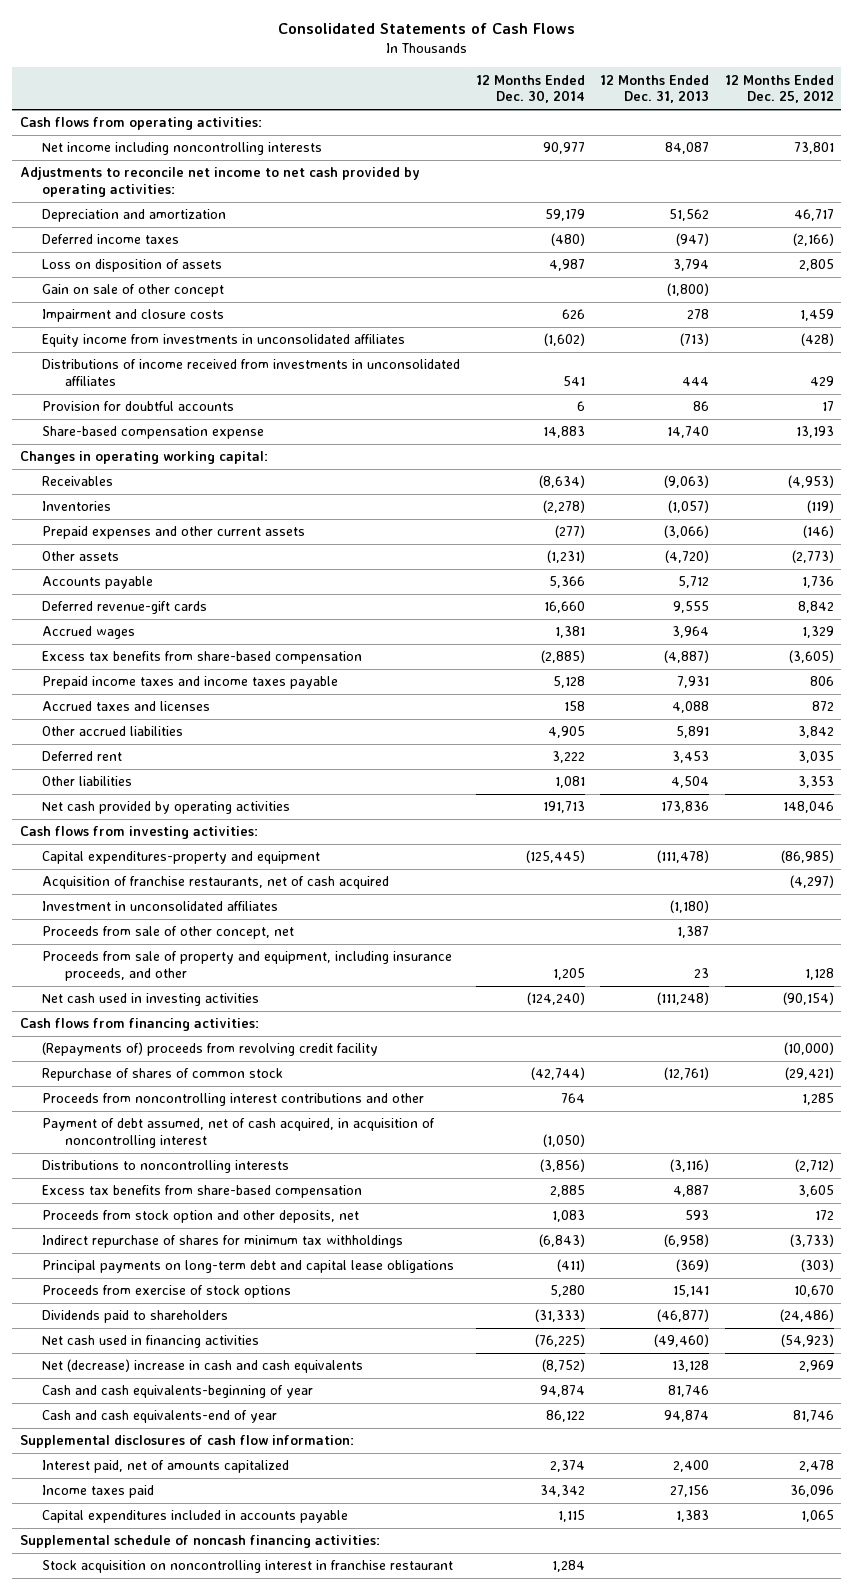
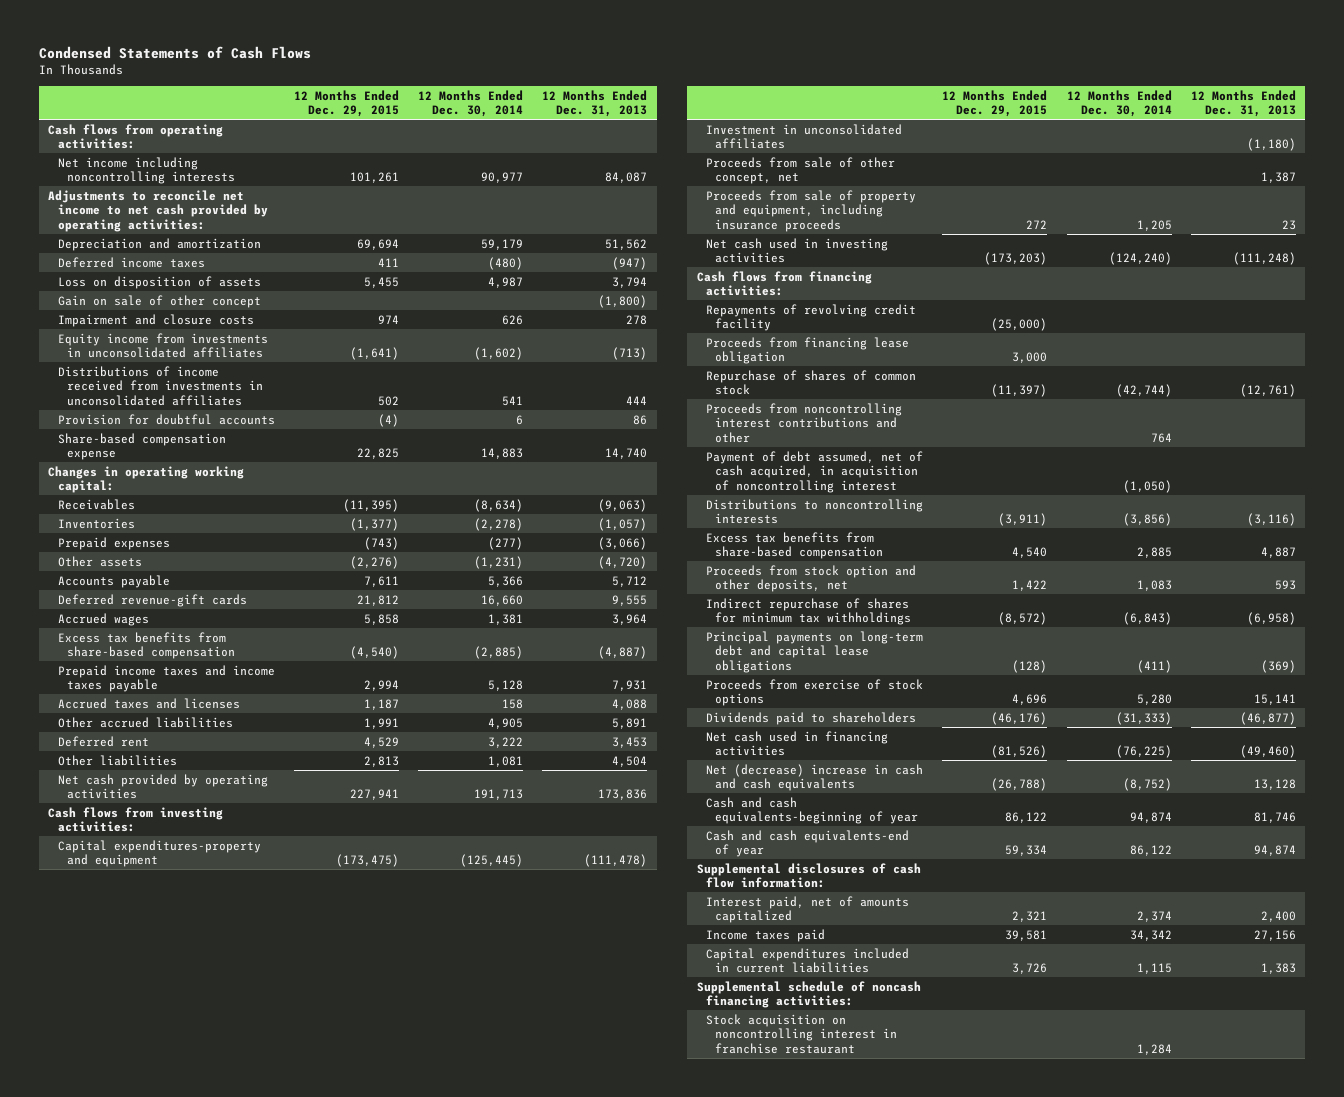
- Consolidated Statements of Cash Flows
+ Condensed Statements of Cash Flows
- | 12 Months Ended Dec. 30, 2014 | 12 Months Ended Dec. 31, 2013 | 12 Months Ended Dec. 25, 2012
+ | 12 Months Ended Dec. 29, 2015 | 12 Months Ended Dec. 30, 2014 | 12 Months Ended Dec. 31, 2013
- Prepaid expenses and other current assets | (277) | (3,066) | (146)
+ Prepaid expenses | (743) | (277) | (3,066)
- Acquisition of franchise restaurants, net of cash acquired | | | (4,297)
- Proceeds from sale of property and equipment, including insurance proceeds, and other | 1,205 | 23 | 1,128
+ Proceeds from sale of property and equipment, including insurance proceeds | 272 | 1,205 | 23
- (Repayments of) proceeds from revolving credit facility | | | (10,000)
+ Repayments of revolving credit facility | (25,000) | |
+ Proceeds from financing lease obligation | 3,000 | |
- Capital expenditures included in accounts payable | 1,115 | 1,383 | 1,065
+ Capital expenditures included in current liabilities | 3,726 | 1,115 | 1,383

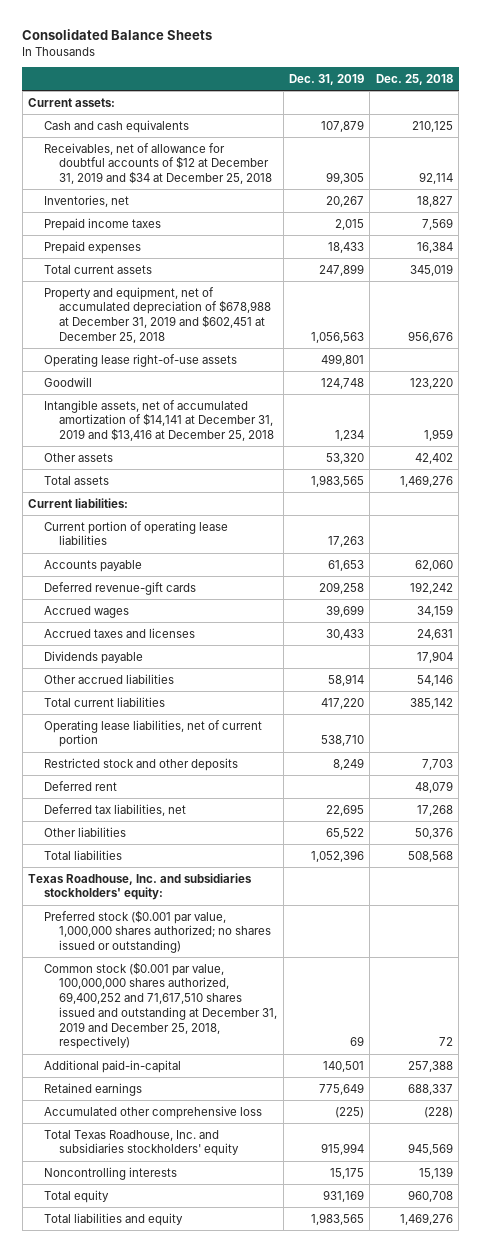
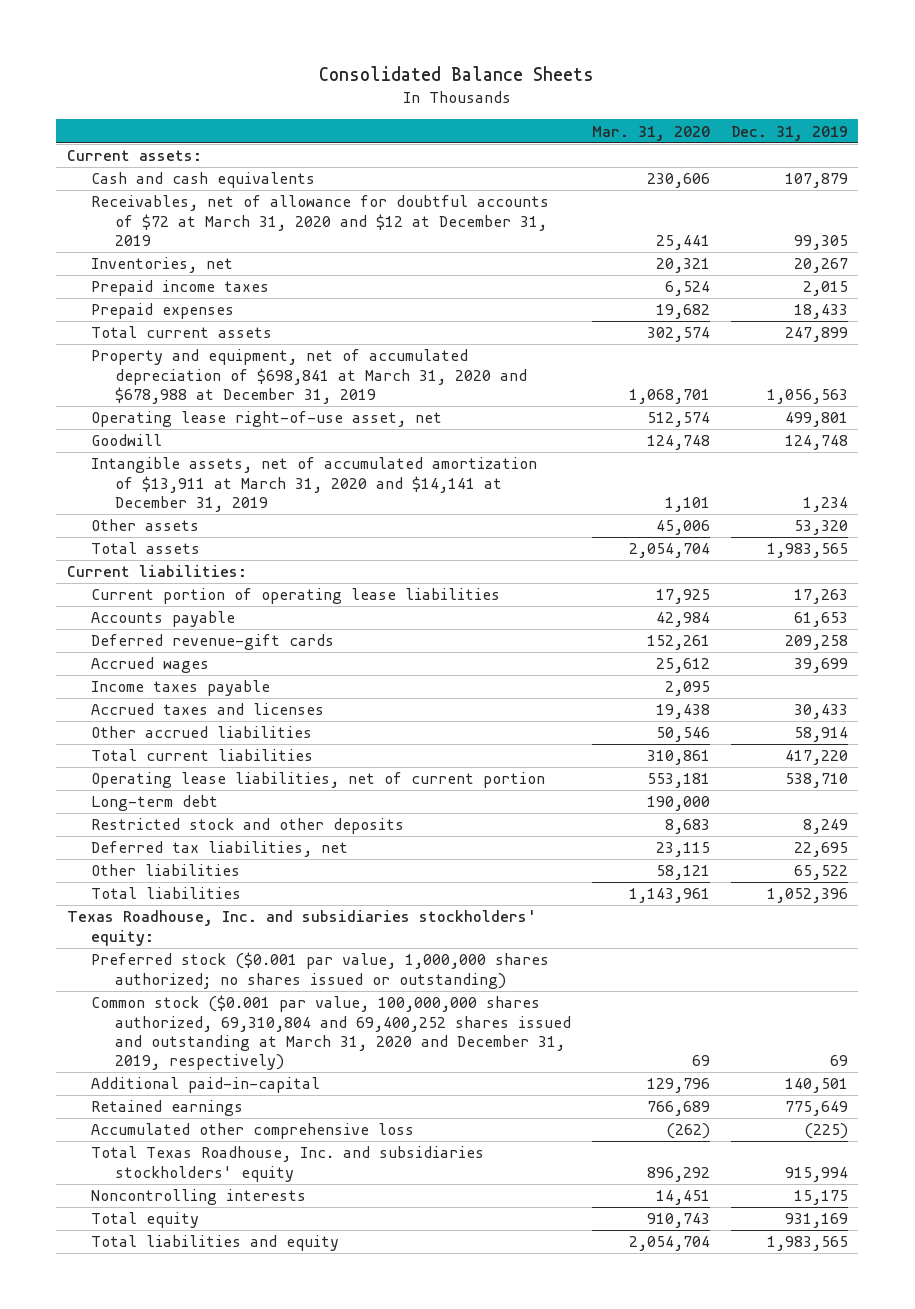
- | Dec. 31, 2019 | Dec. 25, 2018
+ | Mar. 31, 2020 | Dec. 31, 2019
- Receivables, net of allowance for doubtful accounts of $12 at December 31, 2019 and $34 at December 25, 2018 | 99,305 | 92,114
+ Receivables, net of allowance for doubtful accounts of $72 at March 31, 2020 and $12 at December 31, 2019 | 25,441 | 99,305
- Property and equipment, net of accumulated depreciation of $678,988 at December 31, 2019 and $602,451 at December 25, 2018 | 1,056,563 | 956,676
- Operating lease right-of-use assets | 499,801 |
+ Property and equipment, net of accumulated depreciation of $698,841 at March 31, 2020 and $678,988 at December 31, 2019 | 1,068,701 | 1,056,563
+ Operating lease right-of-use asset, net | 512,574 | 499,801
- Intangible assets, net of accumulated amortization of $14,141 at December 31, 2019 and $13,416 at December 25, 2018 | 1,234 | 1,959
+ Intangible assets, net of accumulated amortization of $13,911 at March 31, 2020 and $14,141 at December 31, 2019 | 1,101 | 1,234
+ Income taxes payable | 2,095 |
- Dividends payable | | 17,904
+ Long-term debt | 190,000 |
- Deferred rent | | 48,079
- Common stock ($0.001 par value, 100,000,000 shares authorized, 69,400,252 and 71,617,510 shares issued and outstanding at December 31, 2019 and December 25, 2018, respectively) | 69 | 72
+ Common stock ($0.001 par value, 100,000,000 shares authorized, 69,310,804 and 69,400,252 shares issued and outstanding at March 31, 2020 and December 31, 2019, respectively) | 69 | 69

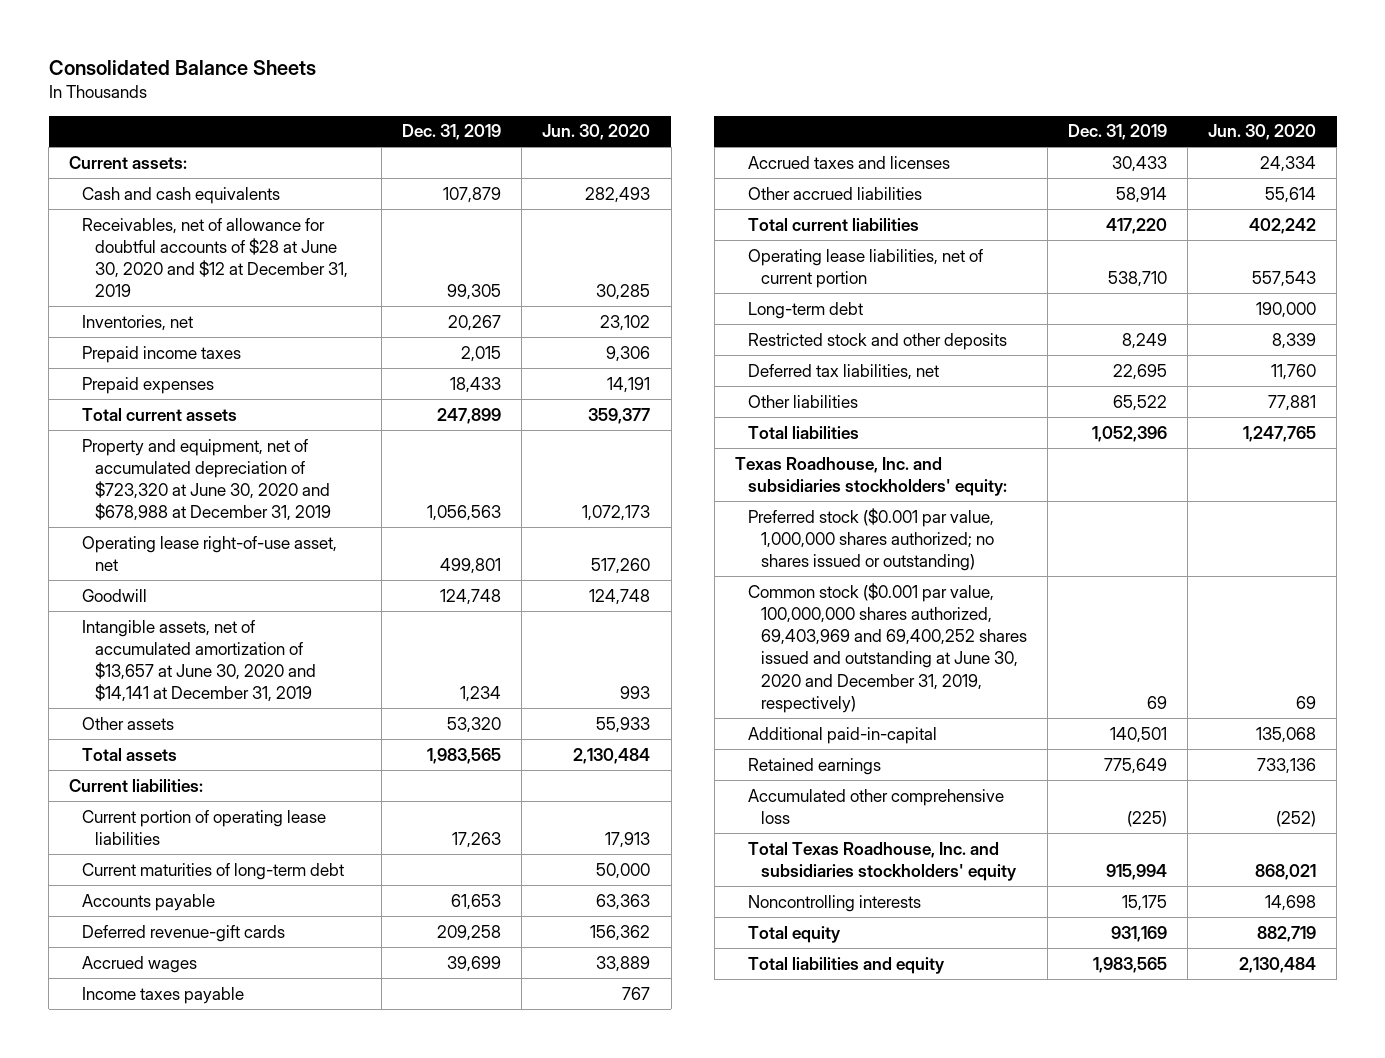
- | Mar. 31, 2020 | Dec. 31, 2019
+ | Dec. 31, 2019 | Jun. 30, 2020
- Receivables, net of allowance for doubtful accounts of $72 at March 31, 2020 and $12 at December 31, 2019 | 25,441 | 99,305
+ Receivables, net of allowance for doubtful accounts of $28 at June 30, 2020 and $12 at December 31, 2019 | 99,305 | 30,285
- Property and equipment, net of accumulated depreciation of $698,841 at March 31, 2020 and $678,988 at December 31, 2019 | 1,068,701 | 1,056,563
+ Property and equipment, net of accumulated depreciation of $723,320 at June 30, 2020 and $678,988 at December 31, 2019 | 1,056,563 | 1,072,173
- Intangible assets, net of accumulated amortization of $13,911 at March 31, 2020 and $14,141 at December 31, 2019 | 1,101 | 1,234
+ Intangible assets, net of accumulated amortization of $13,657 at June 30, 2020 and $14,141 at December 31, 2019 | 1,234 | 993
+ Current maturities of long-term debt | | 50,000
- Common stock ($0.001 par value, 100,000,000 shares authorized, 69,310,804 and 69,400,252 shares issued and outstanding at March 31, 2020 and December 31, 2019, respectively) | 69 | 69
+ Common stock ($0.001 par value, 100,000,000 shares authorized, 69,403,969 and 69,400,252 shares issued and outstanding at June 30, 2020 and December 31, 2019, respectively) | 69 | 69

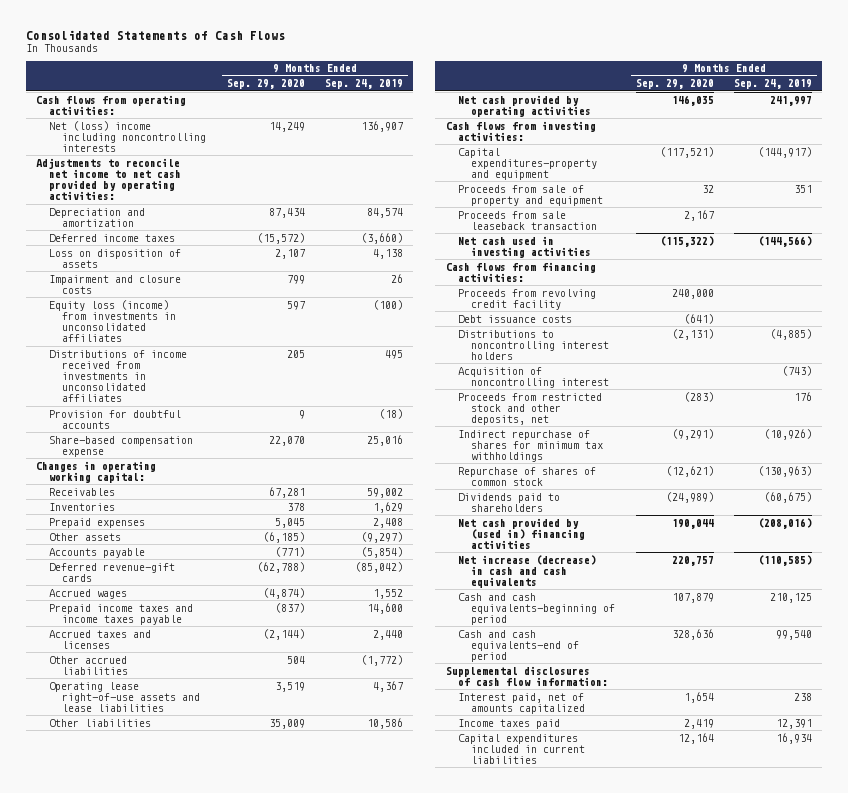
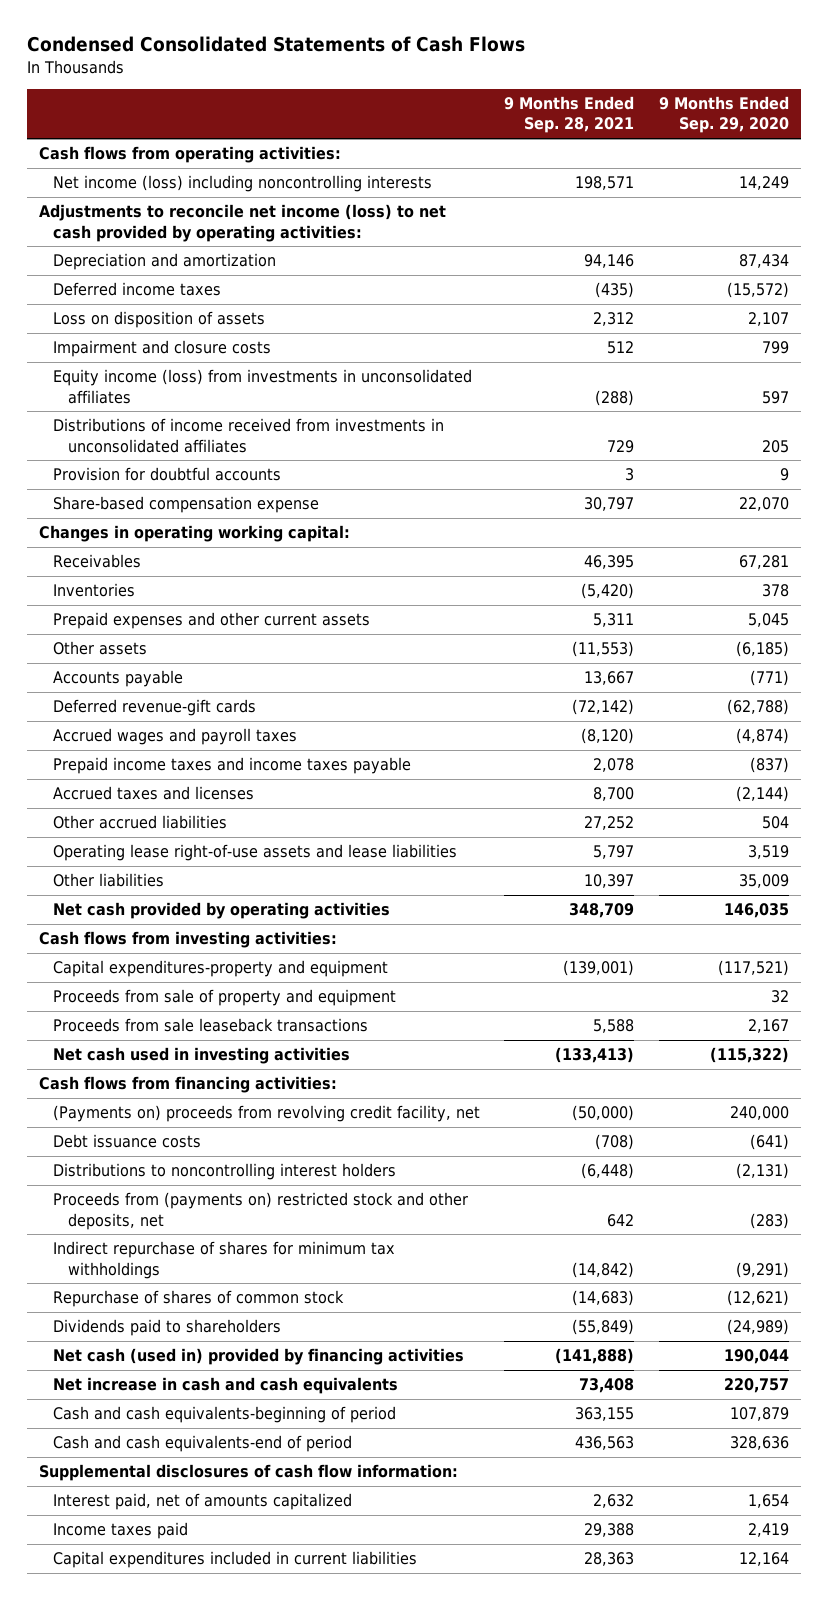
- Consolidated Statements of Cash Flows
+ Condensed Consolidated Statements of Cash Flows
- | 9 Months Ended Sep. 29, 2020 | 9 Months Ended Sep. 24, 2019
+ | 9 Months Ended Sep. 28, 2021 | 9 Months Ended Sep. 29, 2020
- Net (loss) income including noncontrolling interests | 14,249 | 136,907
- Adjustments to reconcile net income to net cash provided by operating activities:
+ Net income (loss) including noncontrolling interests | 198,571 | 14,249
+ Adjustments to reconcile net income (loss) to net cash provided by operating activities:
- Equity loss (income) from investments in unconsolidated affiliates | 597 | (100)
+ Equity income (loss) from investments in unconsolidated affiliates | (288) | 597
- Prepaid expenses | 5,045 | 2,408
+ Prepaid expenses and other current assets | 5,311 | 5,045
- Accrued wages | (4,874) | 1,552
+ Accrued wages and payroll taxes | (8,120) | (4,874)
- Proceeds from sale leaseback transaction | 2,167 |
+ Proceeds from sale leaseback transactions | 5,588 | 2,167
- Proceeds from revolving credit facility | 240,000 |
+ (Payments on) proceeds from revolving credit facility, net | (50,000) | 240,000
- Acquisition of noncontrolling interest | | (743)
- Proceeds from restricted stock and other deposits, net | (283) | 176
+ Proceeds from (payments on) restricted stock and other deposits, net | 642 | (283)
- Net cash provided by (used in) financing activities | 190,044 | (208,016)
- Net increase (decrease) in cash and cash equivalents | 220,757 | (110,585)
+ Net cash (used in) provided by financing activities | (141,888) | 190,044
+ Net increase in cash and cash equivalents | 73,408 | 220,757

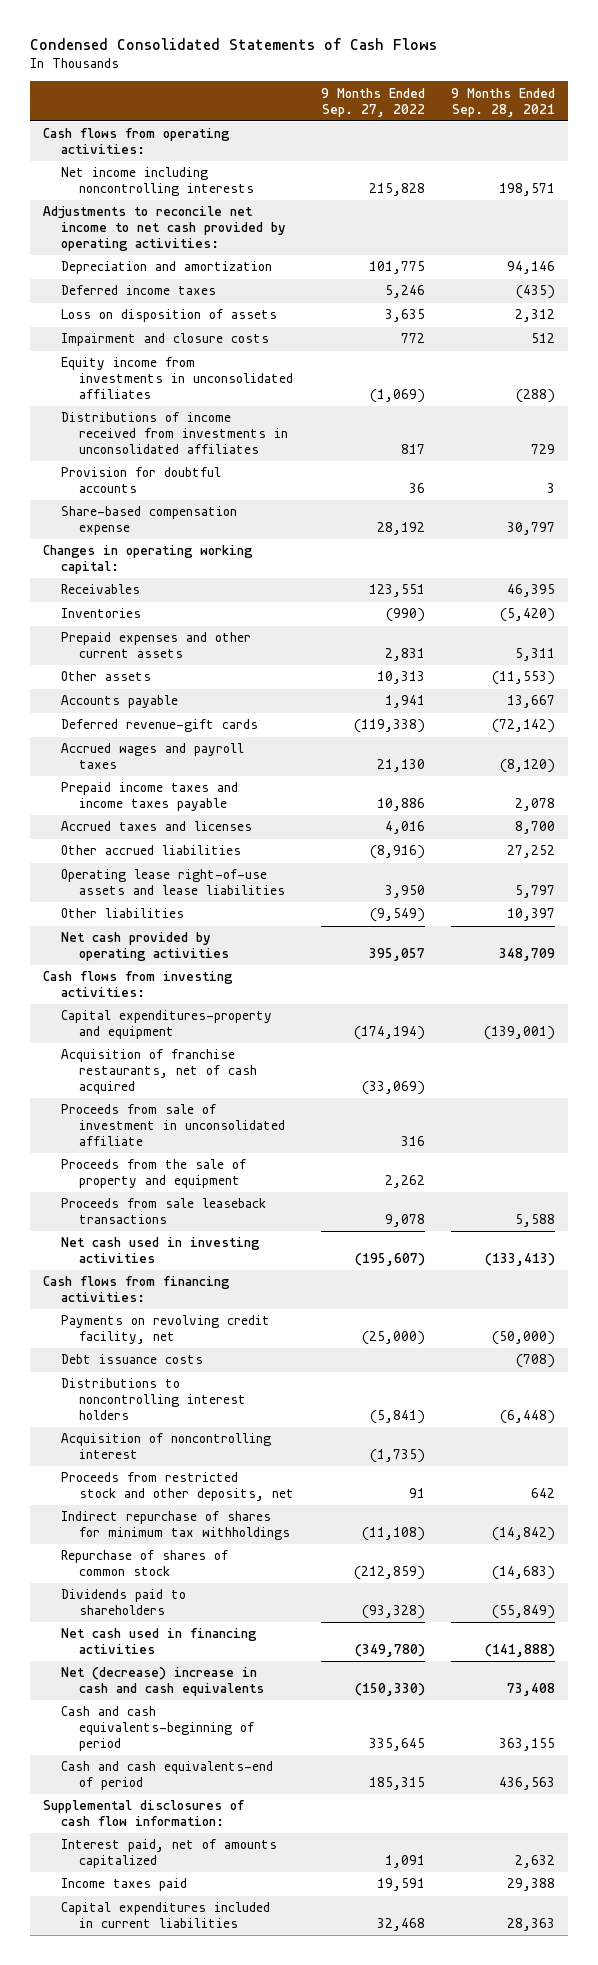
- | 9 Months Ended Sep. 28, 2021 | 9 Months Ended Sep. 29, 2020
+ | 9 Months Ended Sep. 27, 2022 | 9 Months Ended Sep. 28, 2021
- Net income (loss) including noncontrolling interests | 198,571 | 14,249
- Adjustments to reconcile net income (loss) to net cash provided by operating activities:
+ Net income including noncontrolling interests | 215,828 | 198,571
+ Adjustments to reconcile net income to net cash provided by operating activities:
- Equity income (loss) from investments in unconsolidated affiliates | (288) | 597
+ Equity income from investments in unconsolidated affiliates | (1,069) | (288)
- Proceeds from sale of property and equipment | | 32
+ Acquisition of franchise restaurants, net of cash acquired | (33,069) |
+ Proceeds from sale of investment in unconsolidated affiliate | 316 |
+ Proceeds from the sale of property and equipment | 2,262 |
- (Payments on) proceeds from revolving credit facility, net | (50,000) | 240,000
+ Payments on revolving credit facility, net | (25,000) | (50,000)
- Proceeds from (payments on) restricted stock and other deposits, net | 642 | (283)
+ Acquisition of noncontrolling interest | (1,735) |
+ Proceeds from restricted stock and other deposits, net | 91 | 642
- Net cash (used in) provided by financing activities | (141,888) | 190,044
- Net increase in cash and cash equivalents | 73,408 | 220,757
+ Net cash used in financing activities | (349,780) | (141,888)
+ Net (decrease) increase in cash and cash equivalents | (150,330) | 73,408

